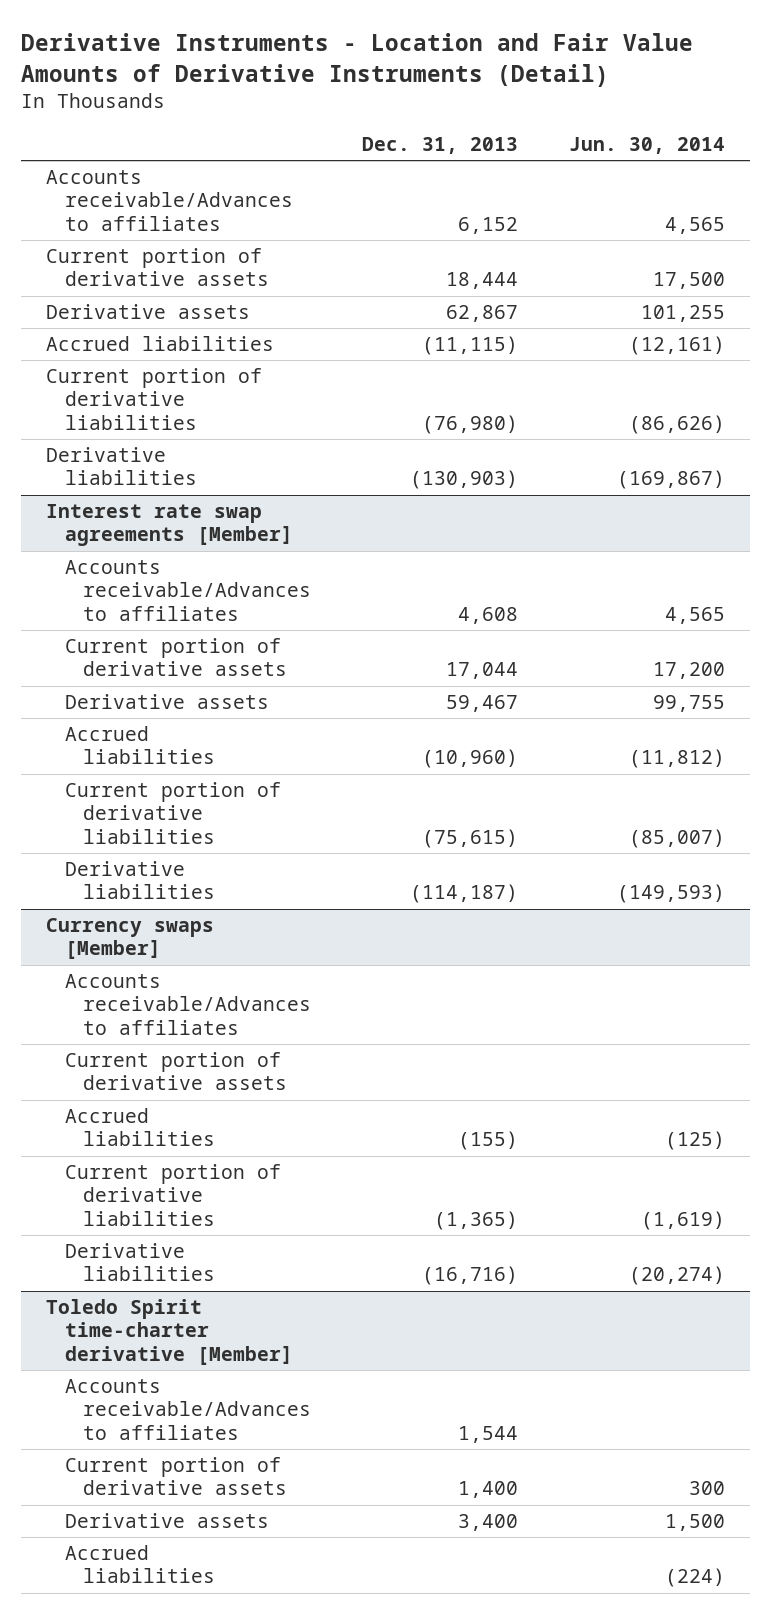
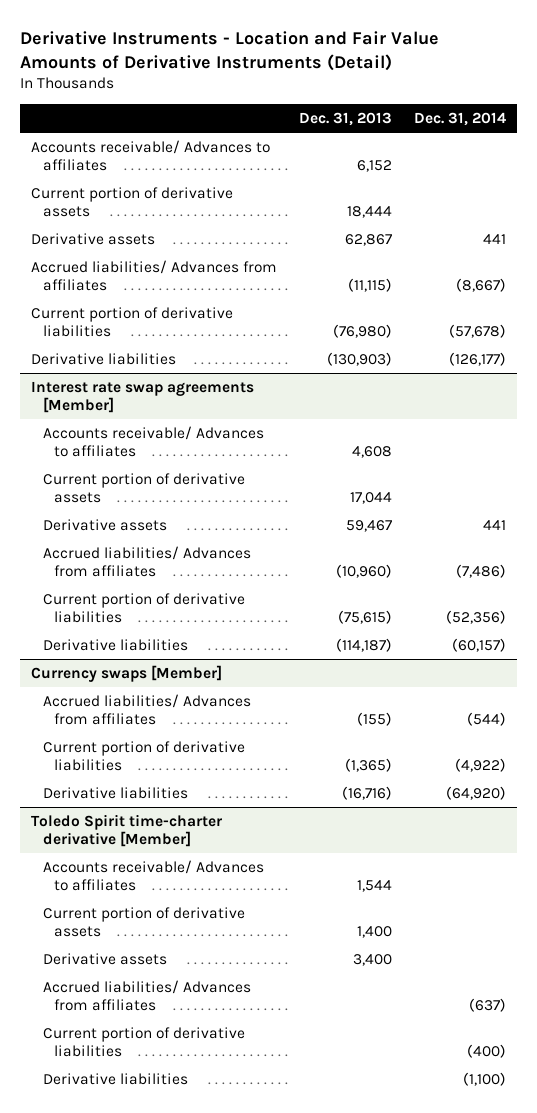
- | Dec. 31, 2013 | Jun. 30, 2014
+ | Dec. 31, 2013 | Dec. 31, 2014
- Accounts receivable/Advances to affiliates | 6,152 | 4,565
+ Accounts receivable/ Advances to affiliates | 6,152 |
- Accrued liabilities | (11,115) | (12,161)
+ Accrued liabilities/ Advances from affiliates | (11,115) | (8,667)
@ Interest rate swap agreements [Member]
- Accounts receivable/Advances to affiliates | 4,608 | 4,565
+ Accounts receivable/ Advances to affiliates | 4,608 |
- Accrued liabilities | (10,960) | (11,812)
+ Accrued liabilities/ Advances from affiliates | (10,960) | (7,486)
@ Currency swaps [Member]
- Accounts receivable/Advances to affiliates
- Current portion of derivative assets
- Accrued liabilities | (155) | (125)
+ Accrued liabilities/ Advances from affiliates | (155) | (544)
@ Toledo Spirit time-charter derivative [Member]
- Accounts receivable/Advances to affiliates | 1,544 |
+ Accounts receivable/ Advances to affiliates | 1,544 |
- Accrued liabilities | | (224)
+ Accrued liabilities/ Advances from affiliates | | (637)
+ Current portion of derivative liabilities | | (400)
+ Derivative liabilities | | (1,100)

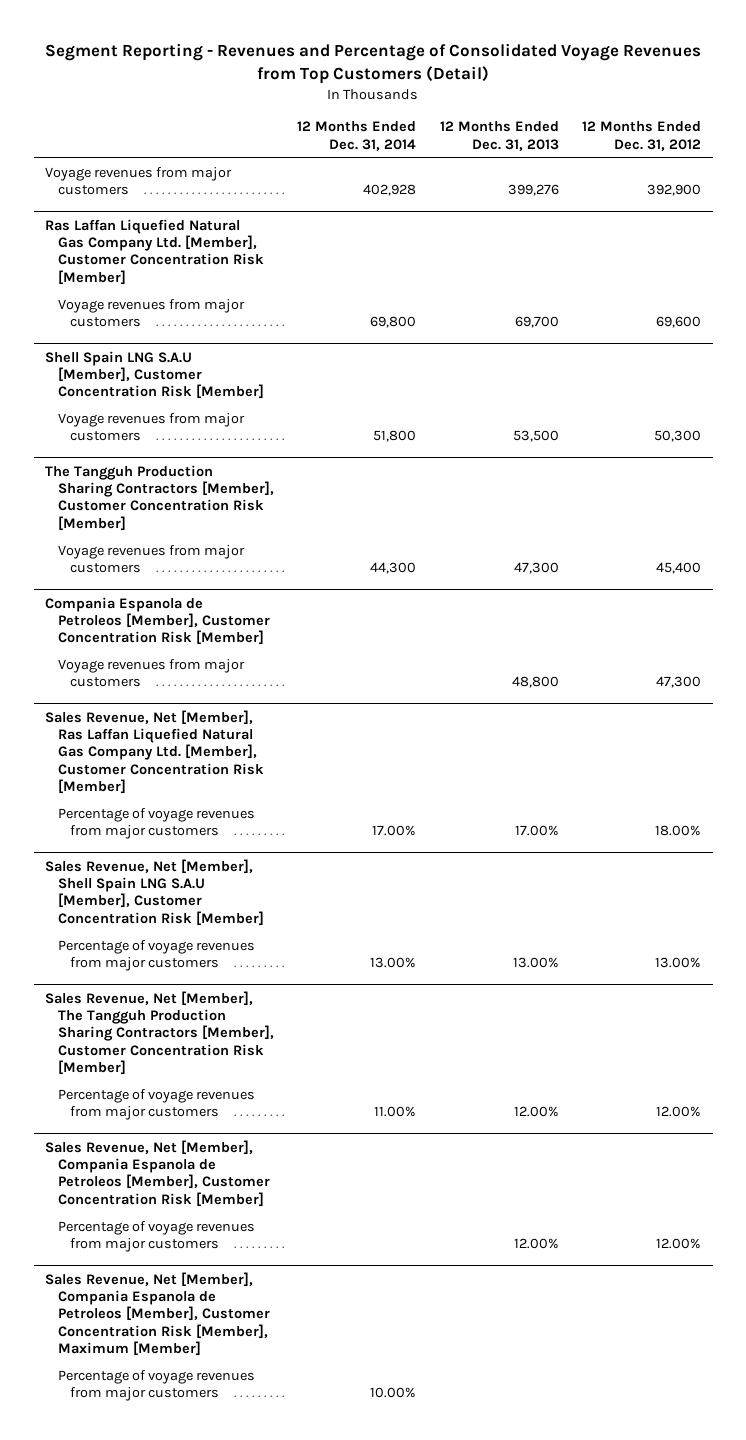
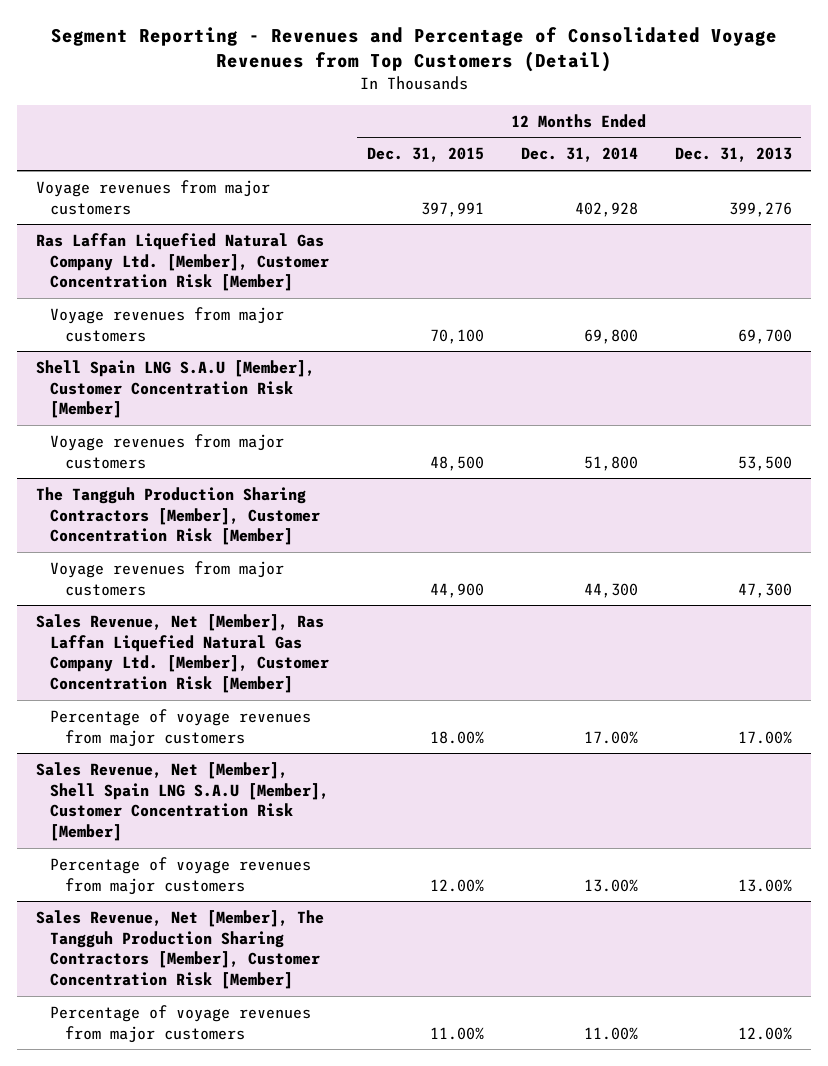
- | 12 Months Ended Dec. 31, 2014 | 12 Months Ended Dec. 31, 2013 | 12 Months Ended Dec. 31, 2012
+ | 12 Months Ended Dec. 31, 2015 | 12 Months Ended Dec. 31, 2014 | 12 Months Ended Dec. 31, 2013
- Compania Espanola de Petroleos [Member], Customer Concentration Risk [Member]
- Voyage revenues from major customers | | 48,800 | 47,300
- Sales Revenue, Net [Member], Compania Espanola de Petroleos [Member], Customer Concentration Risk [Member]
- Percentage of voyage revenues from major customers | | 12.00% | 12.00%
- Sales Revenue, Net [Member], Compania Espanola de Petroleos [Member], Customer Concentration Risk [Member], Maximum [Member]
- Percentage of voyage revenues from major customers | 10.00% | |

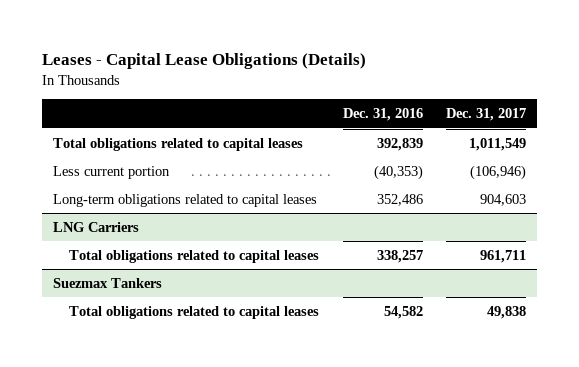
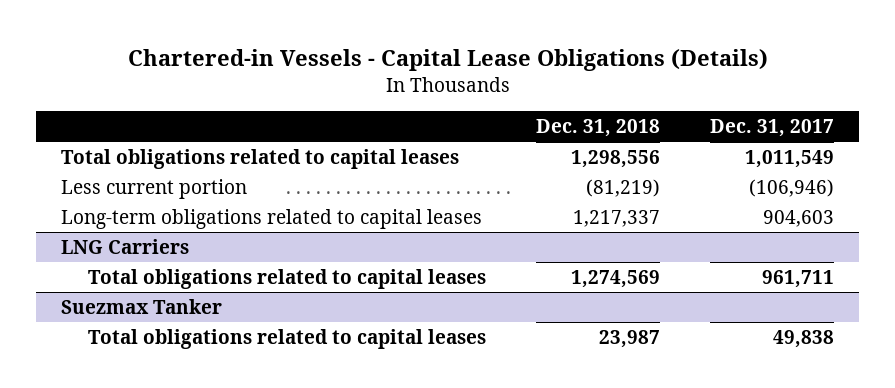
- Leases - Capital Lease Obligations (Details)
+ Chartered-in Vessels - Capital Lease Obligations (Details)
- | Dec. 31, 2016 | Dec. 31, 2017
+ | Dec. 31, 2018 | Dec. 31, 2017
- Suezmax Tankers
+ Suezmax Tanker

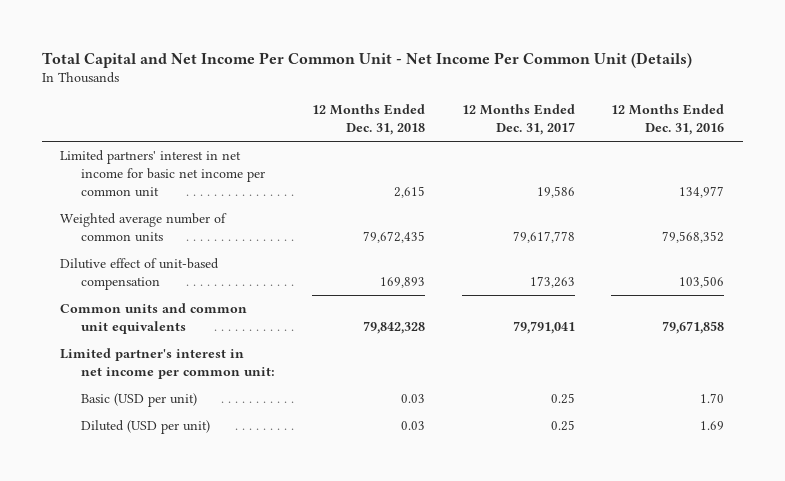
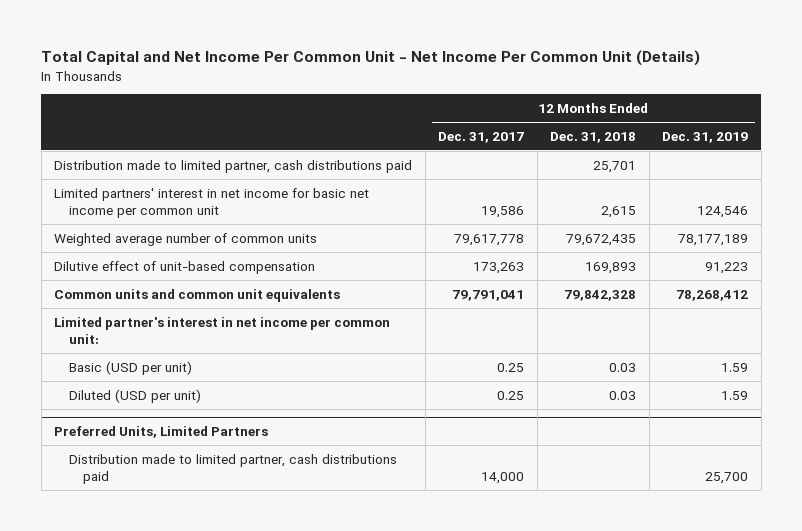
- | 12 Months Ended Dec. 31, 2018 | 12 Months Ended Dec. 31, 2017 | 12 Months Ended Dec. 31, 2016
+ | 12 Months Ended Dec. 31, 2017 | 12 Months Ended Dec. 31, 2018 | 12 Months Ended Dec. 31, 2019
+ Distribution made to limited partner, cash distributions paid | | 25,701 |
+ Preferred Units, Limited Partners
+ Distribution made to limited partner, cash distributions paid | 14,000 | | 25,700

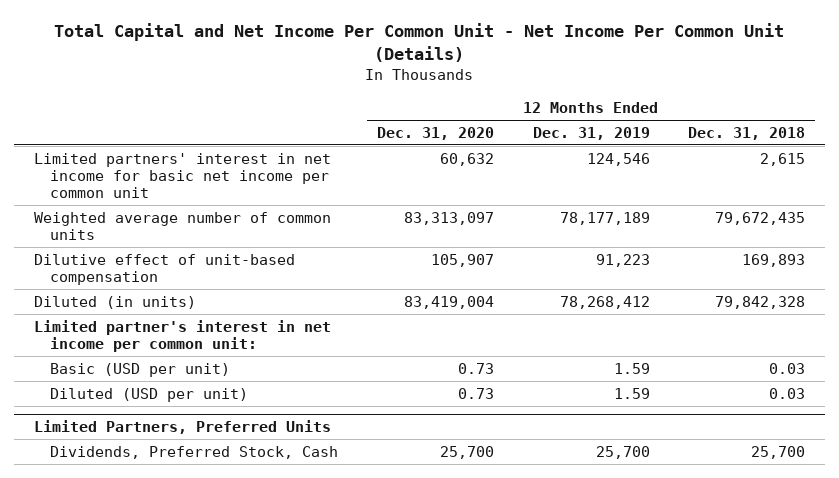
- | 12 Months Ended Dec. 31, 2017 | 12 Months Ended Dec. 31, 2018 | 12 Months Ended Dec. 31, 2019
+ | 12 Months Ended Dec. 31, 2020 | 12 Months Ended Dec. 31, 2019 | 12 Months Ended Dec. 31, 2018
- Distribution made to limited partner, cash distributions paid | | 25,701 |
- Common units and common unit equivalents | 79,791,041 | 79,842,328 | 78,268,412
+ Diluted (in units) | 83,419,004 | 78,268,412 | 79,842,328
- Preferred Units, Limited Partners
- Distribution made to limited partner, cash distributions paid | 14,000 | | 25,700
+ Limited Partners, Preferred Units
+ Dividends, Preferred Stock, Cash | 25,700 | 25,700 | 25,700

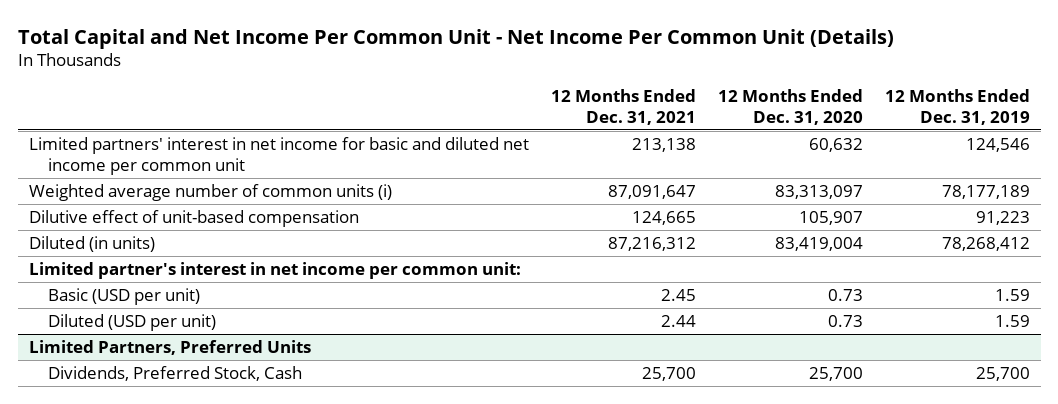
- | 12 Months Ended Dec. 31, 2020 | 12 Months Ended Dec. 31, 2019 | 12 Months Ended Dec. 31, 2018
+ | 12 Months Ended Dec. 31, 2021 | 12 Months Ended Dec. 31, 2020 | 12 Months Ended Dec. 31, 2019
- Limited partners' interest in net income for basic net income per common unit | 60,632 | 124,546 | 2,615
- Weighted average number of common units | 83,313,097 | 78,177,189 | 79,672,435
+ Limited partners' interest in net income for basic and diluted net income per common unit | 213,138 | 60,632 | 124,546
+ Weighted average number of common units (i) | 87,091,647 | 83,313,097 | 78,177,189

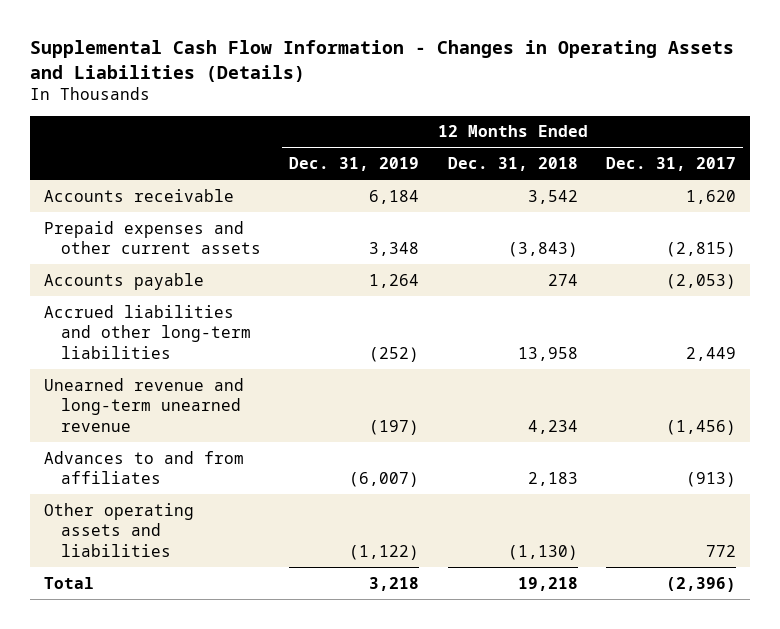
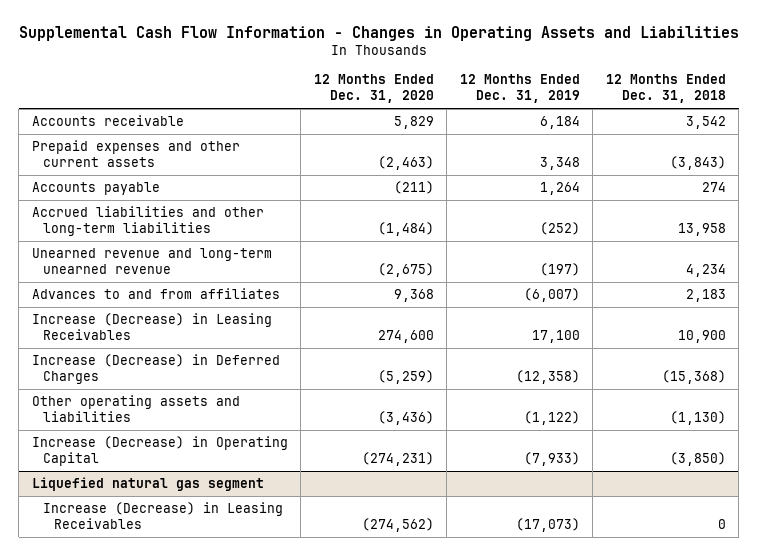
- Supplemental Cash Flow Information - Changes in Operating Assets and Liabilities (Details)
+ Supplemental Cash Flow Information - Changes in Operating Assets and Liabilities
- | 12 Months Ended Dec. 31, 2019 | 12 Months Ended Dec. 31, 2018 | 12 Months Ended Dec. 31, 2017
+ | 12 Months Ended Dec. 31, 2020 | 12 Months Ended Dec. 31, 2019 | 12 Months Ended Dec. 31, 2018
+ Increase (Decrease) in Leasing Receivables | 274,600 | 17,100 | 10,900
+ Increase (Decrease) in Deferred Charges | (5,259) | (12,358) | (15,368)
- Total | 3,218 | 19,218 | (2,396)
+ Increase (Decrease) in Operating Capital | (274,231) | (7,933) | (3,850)
+ Liquefied natural gas segment
+ Increase (Decrease) in Leasing Receivables | (274,562) | (17,073) | 0

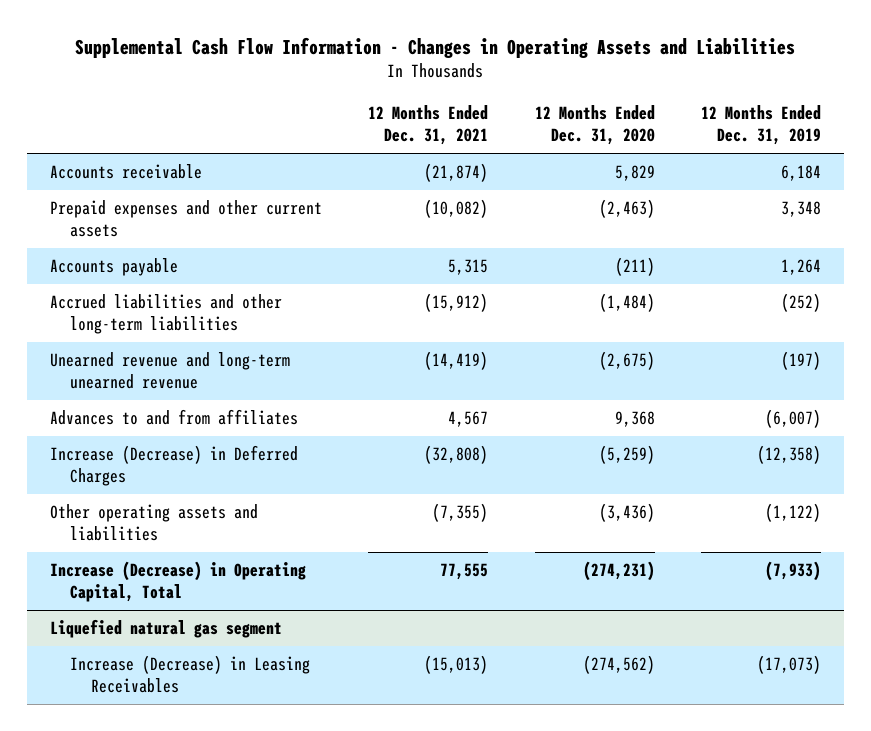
- | 12 Months Ended Dec. 31, 2020 | 12 Months Ended Dec. 31, 2019 | 12 Months Ended Dec. 31, 2018
+ | 12 Months Ended Dec. 31, 2021 | 12 Months Ended Dec. 31, 2020 | 12 Months Ended Dec. 31, 2019
- Increase (Decrease) in Leasing Receivables | 274,600 | 17,100 | 10,900
- Increase (Decrease) in Operating Capital | (274,231) | (7,933) | (3,850)
+ Increase (Decrease) in Operating Capital, Total | 77,555 | (274,231) | (7,933)

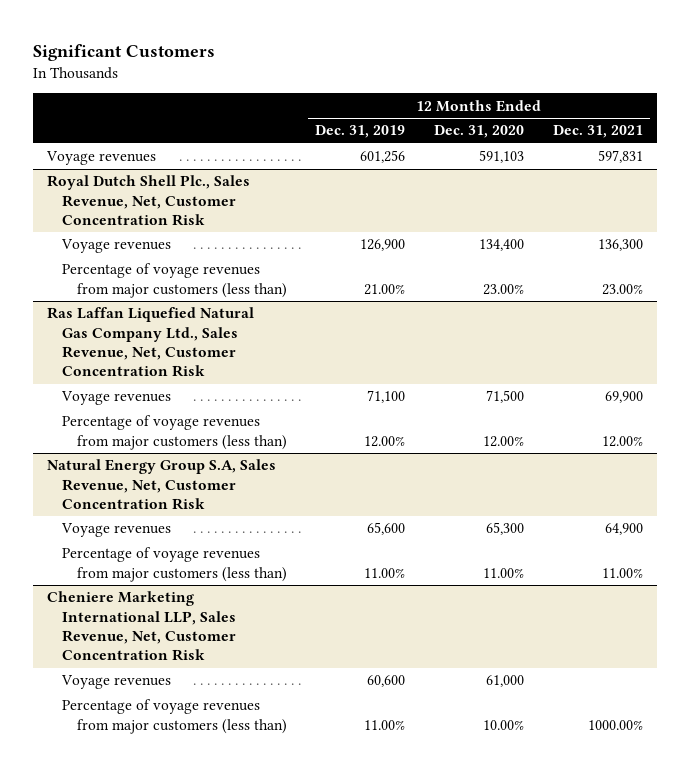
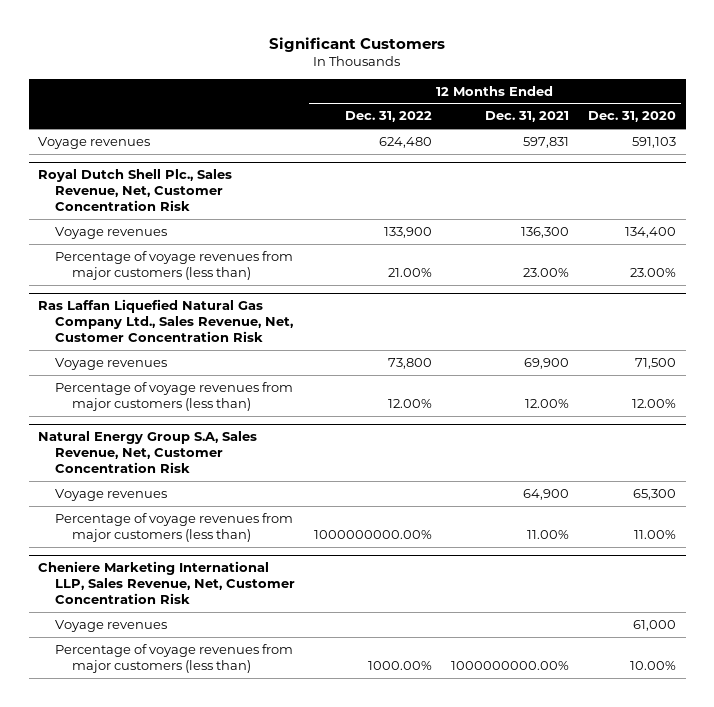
- | 12 Months Ended Dec. 31, 2019 | 12 Months Ended Dec. 31, 2020 | 12 Months Ended Dec. 31, 2021
+ | 12 Months Ended Dec. 31, 2022 | 12 Months Ended Dec. 31, 2021 | 12 Months Ended Dec. 31, 2020
@ Cheniere Marketing International LLP, Sales Revenue, Net, Customer Concentration Risk
- Percentage of voyage revenues from major customers (less than) | 11.00% | 10.00% | 1000.00%
+ Percentage of voyage revenues from major customers (less than) | 1000.00% | 1000000000.00% | 10.00%

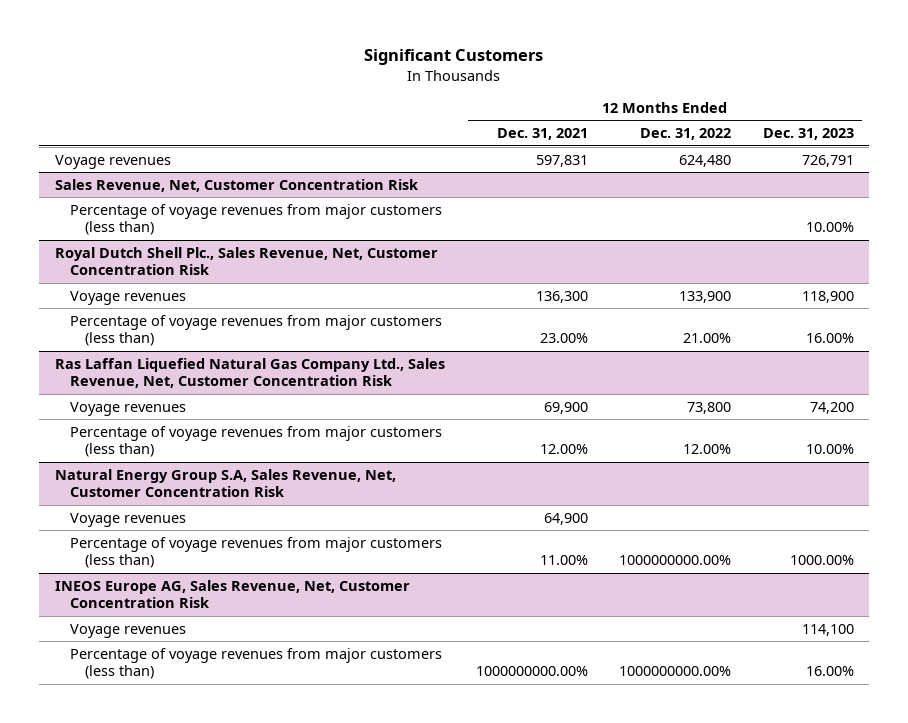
- | 12 Months Ended Dec. 31, 2022 | 12 Months Ended Dec. 31, 2021 | 12 Months Ended Dec. 31, 2020
+ | 12 Months Ended Dec. 31, 2021 | 12 Months Ended Dec. 31, 2022 | 12 Months Ended Dec. 31, 2023
+ Sales Revenue, Net, Customer Concentration Risk
+ Percentage of voyage revenues from major customers (less than) | | | 10.00%
- Cheniere Marketing International LLP, Sales Revenue, Net, Customer Concentration Risk
+ INEOS Europe AG, Sales Revenue, Net, Customer Concentration Risk
- Percentage of voyage revenues from major customers (less than) | 1000.00% | 1000000000.00% | 10.00%
+ Percentage of voyage revenues from major customers (less than) | 1000000000.00% | 1000000000.00% | 16.00%

